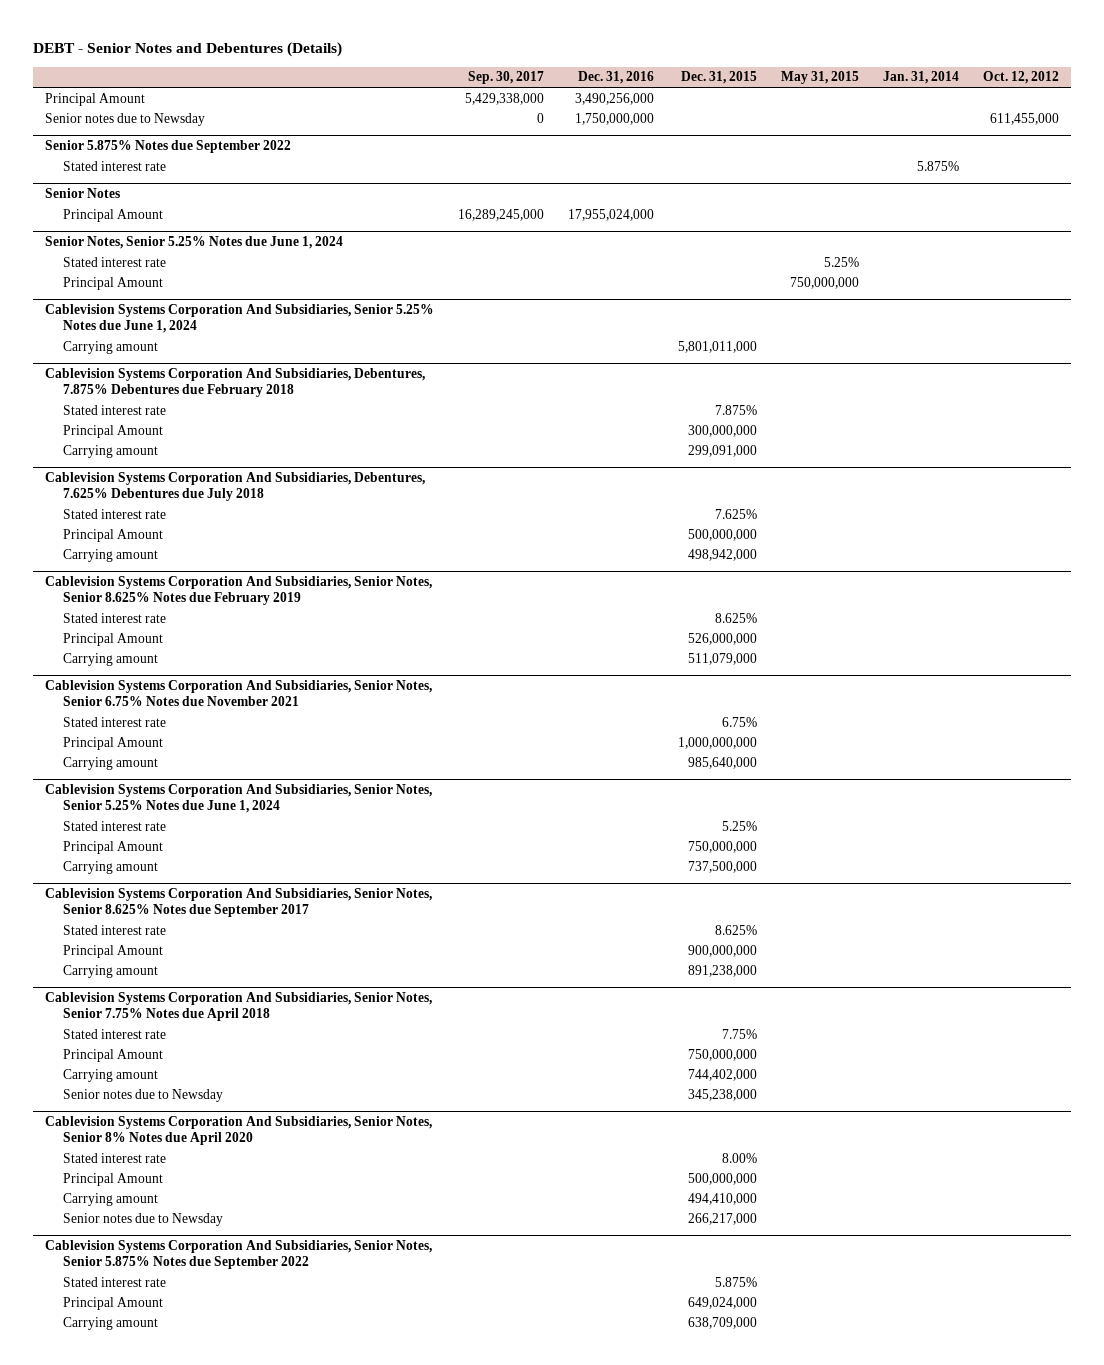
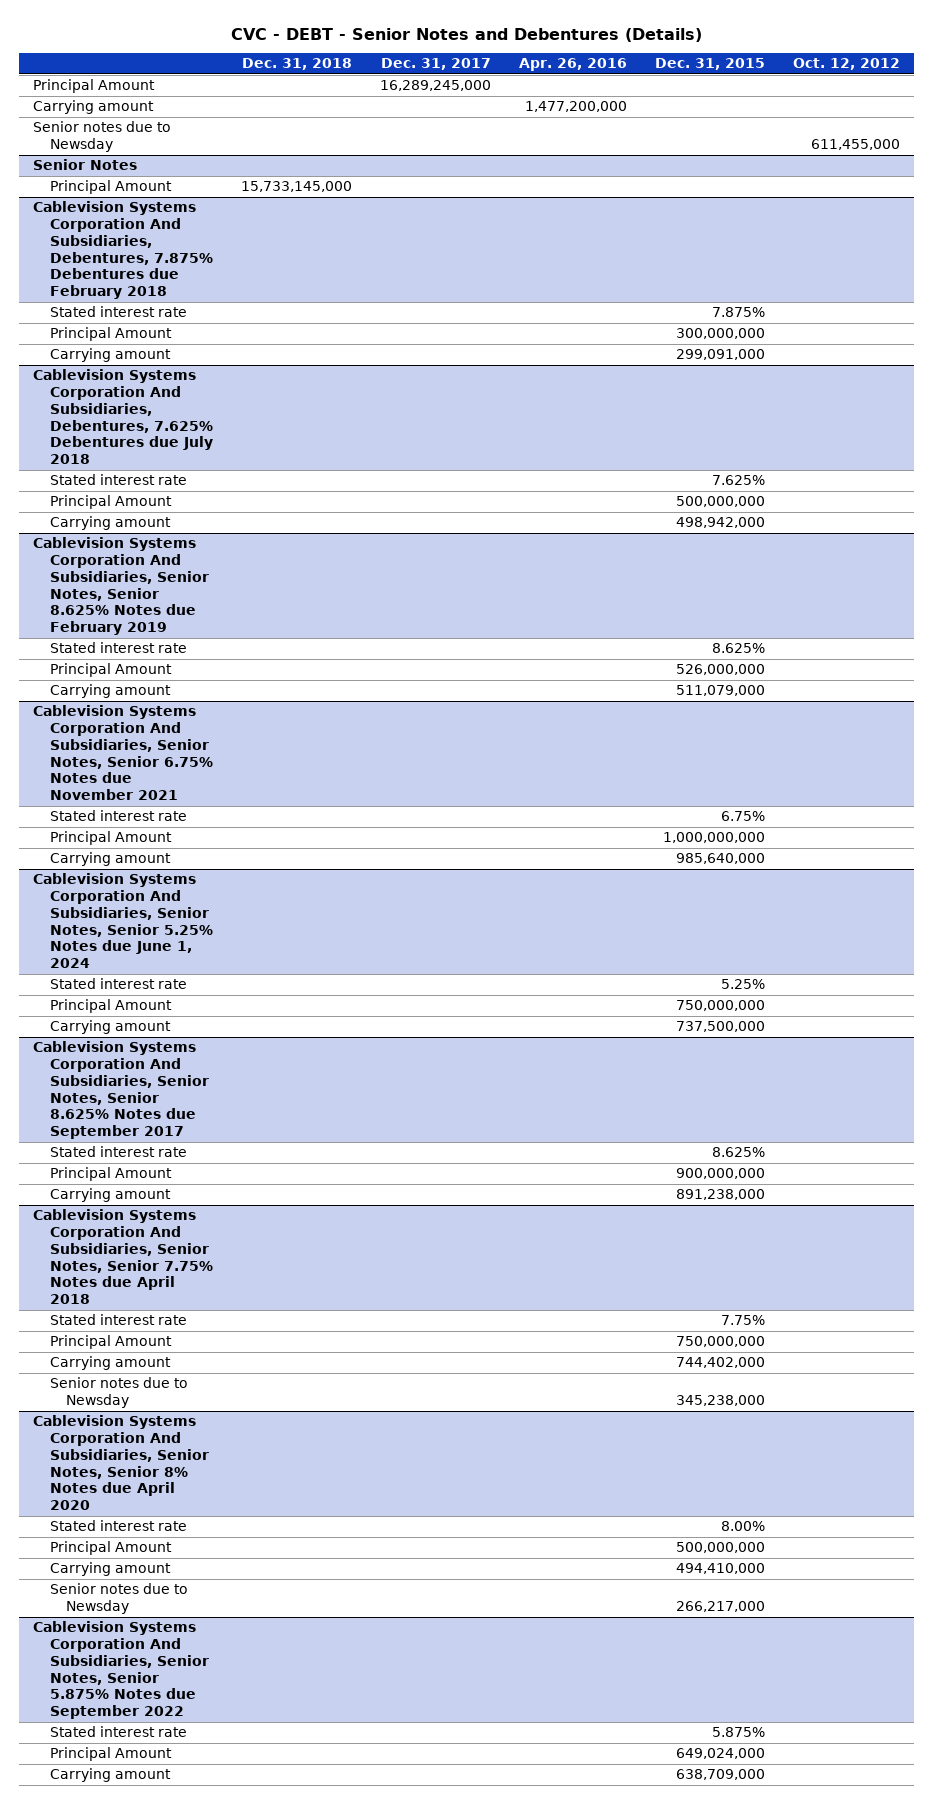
- DEBT - Senior Notes and Debentures (Details)
+ CVC - DEBT - Senior Notes and Debentures (Details)
- | Sep. 30, 2017 | Dec. 31, 2016 | Dec. 31, 2015 | May 31, 2015 | Jan. 31, 2014 | Oct. 12, 2012
+ | Dec. 31, 2018 | Dec. 31, 2017 | Apr. 26, 2016 | Dec. 31, 2015 | Oct. 12, 2012
+ Carrying amount | | | 1,477,200,000 | |
- Senior 5.875% Notes due September 2022
- Stated interest rate | | | | | 5.875% |
- Senior Notes, Senior 5.25% Notes due June 1, 2024
- Stated interest rate | | | | 5.25% | |
- Principal Amount | | | | 750,000,000 | |
- Cablevision Systems Corporation And Subsidiaries, Senior 5.25% Notes due June 1, 2024
- Carrying amount | | | 5,801,011,000 | | |

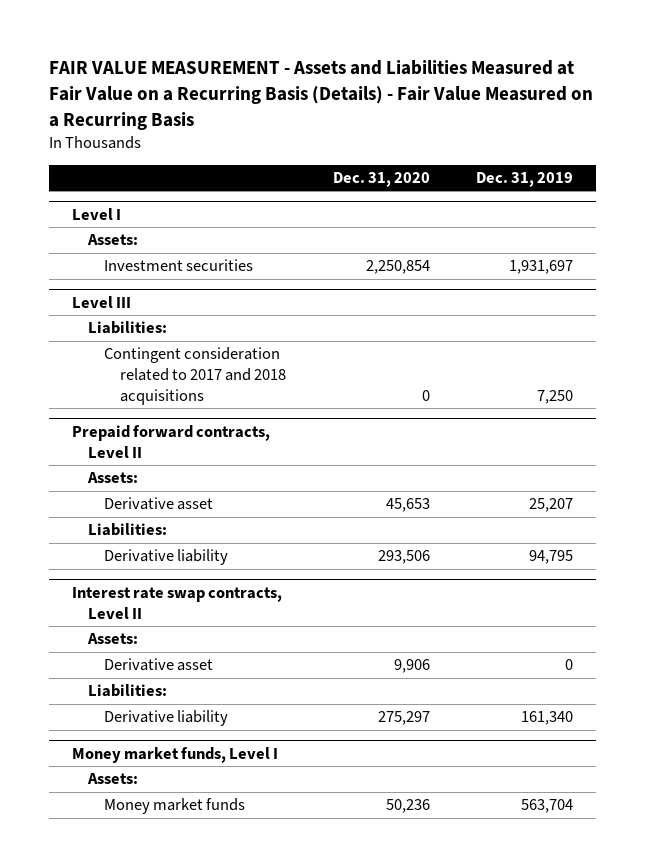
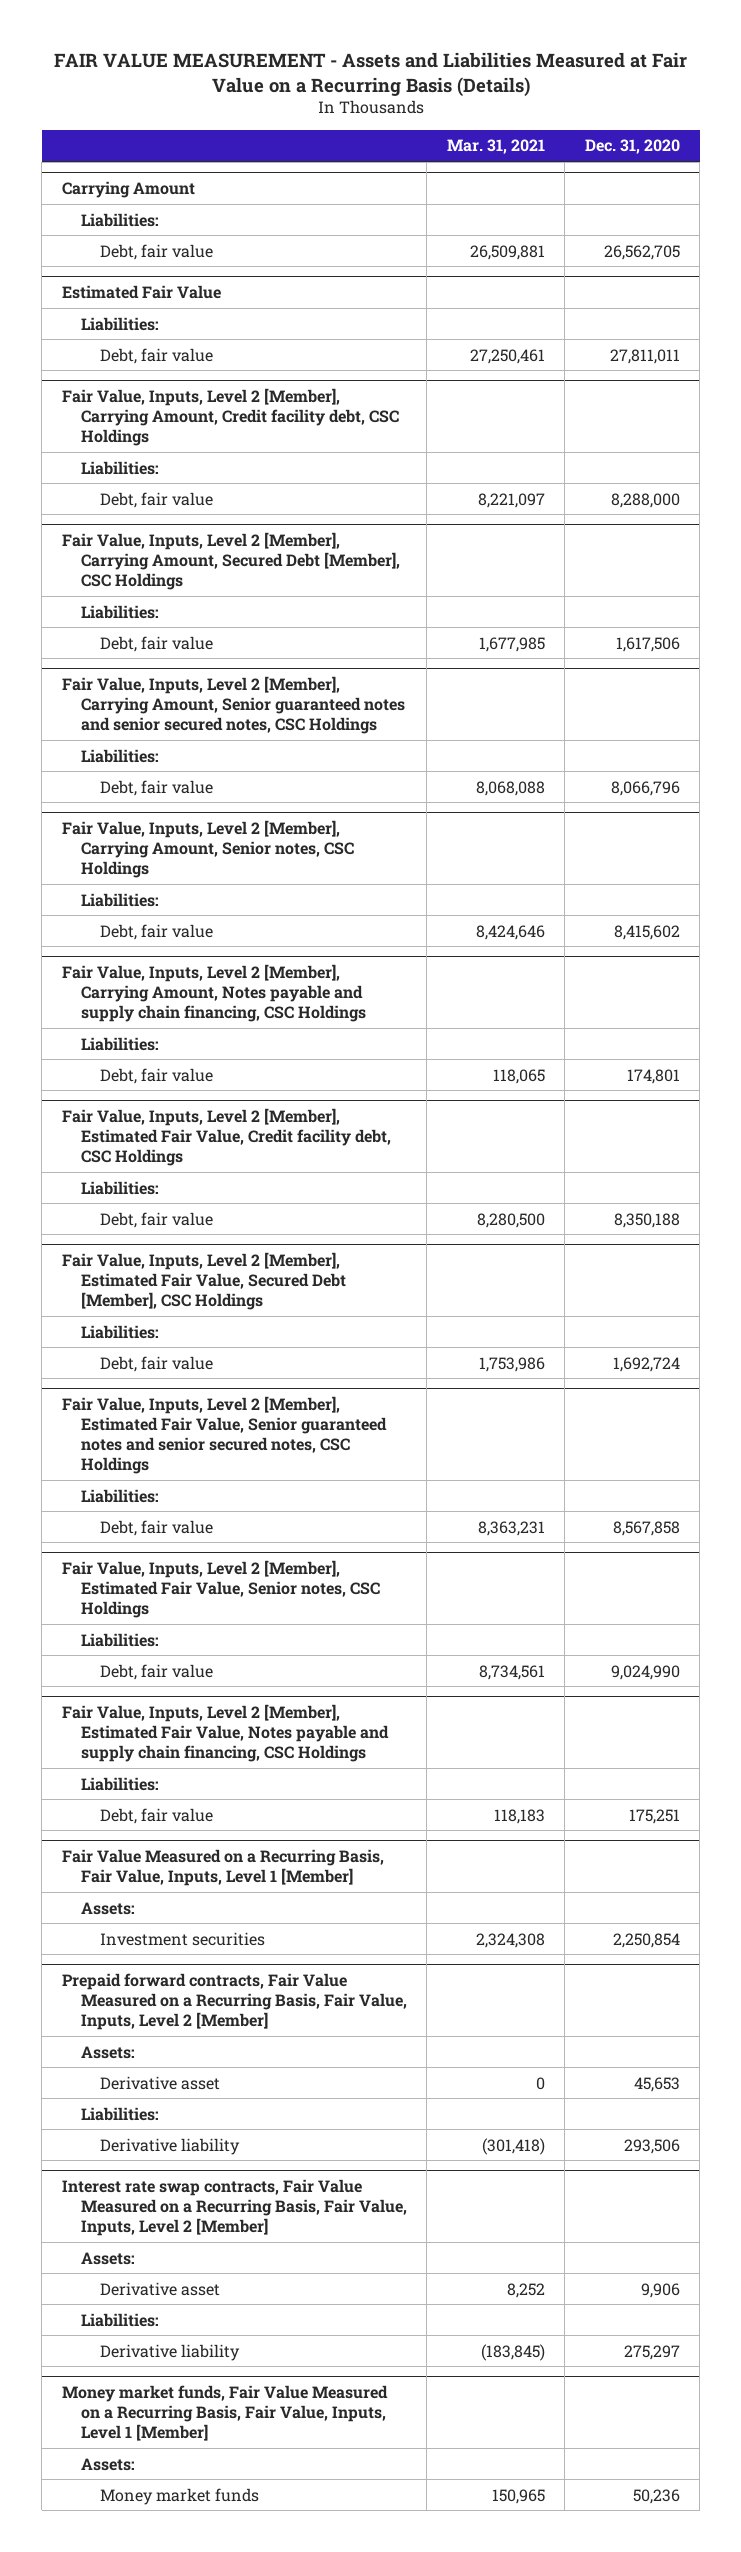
- FAIR VALUE MEASUREMENT - Assets and Liabilities Measured at Fair Value on a Recurring Basis (Details) - Fair Value Measured on a Recurring Basis
+ FAIR VALUE MEASUREMENT - Assets and Liabilities Measured at Fair Value on a Recurring Basis (Details)
- | Dec. 31, 2020 | Dec. 31, 2019
+ | Mar. 31, 2021 | Dec. 31, 2020
- Level I
+ Carrying Amount
+ Liabilities:
+ Debt, fair value | 26,509,881 | 26,562,705
+ Estimated Fair Value
+ Liabilities:
+ Debt, fair value | 27,250,461 | 27,811,011
+ Fair Value, Inputs, Level 2 [Member], Carrying Amount, Credit facility debt, CSC Holdings
+ Liabilities:
+ Debt, fair value | 8,221,097 | 8,288,000
+ Fair Value, Inputs, Level 2 [Member], Carrying Amount, Secured Debt [Member], CSC Holdings
+ Liabilities:
+ Debt, fair value | 1,677,985 | 1,617,506
+ Fair Value, Inputs, Level 2 [Member], Carrying Amount, Senior guaranteed notes and senior secured notes, CSC Holdings
+ Liabilities:
+ Debt, fair value | 8,068,088 | 8,066,796
+ Fair Value, Inputs, Level 2 [Member], Carrying Amount, Senior notes, CSC Holdings
+ Liabilities:
+ Debt, fair value | 8,424,646 | 8,415,602
+ Fair Value, Inputs, Level 2 [Member], Carrying Amount, Notes payable and supply chain financing, CSC Holdings
+ Liabilities:
+ Debt, fair value | 118,065 | 174,801
+ Fair Value, Inputs, Level 2 [Member], Estimated Fair Value, Credit facility debt, CSC Holdings
+ Liabilities:
+ Debt, fair value | 8,280,500 | 8,350,188
+ Fair Value, Inputs, Level 2 [Member], Estimated Fair Value, Secured Debt [Member], CSC Holdings
+ Liabilities:
+ Debt, fair value | 1,753,986 | 1,692,724
+ Fair Value, Inputs, Level 2 [Member], Estimated Fair Value, Senior guaranteed notes and senior secured notes, CSC Holdings
+ Liabilities:
+ Debt, fair value | 8,363,231 | 8,567,858
+ Fair Value, Inputs, Level 2 [Member], Estimated Fair Value, Senior notes, CSC Holdings
+ Liabilities:
+ Debt, fair value | 8,734,561 | 9,024,990
+ Fair Value, Inputs, Level 2 [Member], Estimated Fair Value, Notes payable and supply chain financing, CSC Holdings
+ Liabilities:
+ Debt, fair value | 118,183 | 175,251
+ Fair Value Measured on a Recurring Basis, Fair Value, Inputs, Level 1 [Member]
- Level III
- Liabilities:
- Contingent consideration related to 2017 and 2018 acquisitions | 0 | 7,250
- Prepaid forward contracts, Level II
+ Prepaid forward contracts, Fair Value Measured on a Recurring Basis, Fair Value, Inputs, Level 2 [Member]
- Interest rate swap contracts, Level II
+ Interest rate swap contracts, Fair Value Measured on a Recurring Basis, Fair Value, Inputs, Level 2 [Member]
- Money market funds, Level I
+ Money market funds, Fair Value Measured on a Recurring Basis, Fair Value, Inputs, Level 1 [Member]

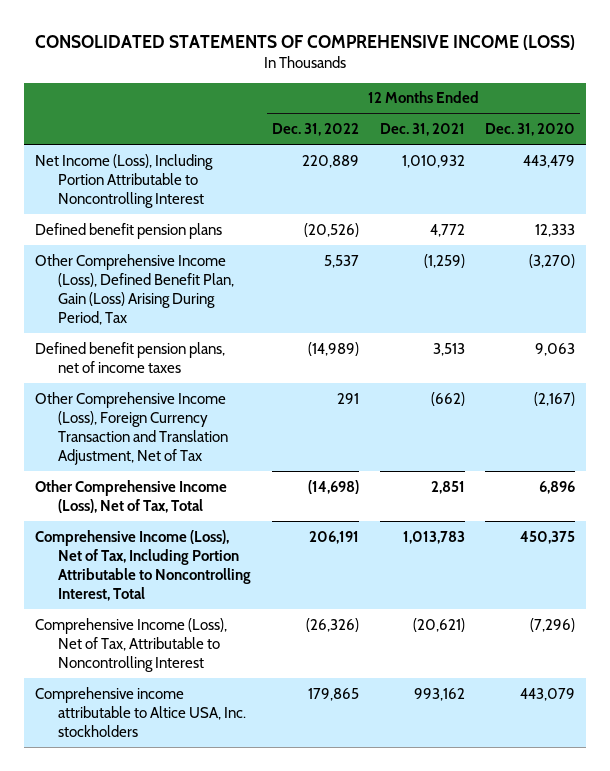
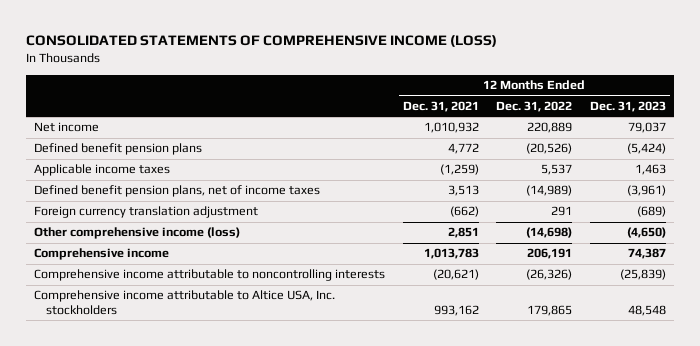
- | 12 Months Ended Dec. 31, 2022 | 12 Months Ended Dec. 31, 2021 | 12 Months Ended Dec. 31, 2020
+ | 12 Months Ended Dec. 31, 2021 | 12 Months Ended Dec. 31, 2022 | 12 Months Ended Dec. 31, 2023
- Net Income (Loss), Including Portion Attributable to Noncontrolling Interest | 220,889 | 1,010,932 | 443,479
+ Net income | 1,010,932 | 220,889 | 79,037
- Other Comprehensive Income (Loss), Defined Benefit Plan, Gain (Loss) Arising During Period, Tax | 5,537 | (1,259) | (3,270)
+ Applicable income taxes | (1,259) | 5,537 | 1,463
- Other Comprehensive Income (Loss), Foreign Currency Transaction and Translation Adjustment, Net of Tax | 291 | (662) | (2,167)
- Other Comprehensive Income (Loss), Net of Tax, Total | (14,698) | 2,851 | 6,896
- Comprehensive Income (Loss), Net of Tax, Including Portion Attributable to Noncontrolling Interest, Total | 206,191 | 1,013,783 | 450,375
- Comprehensive Income (Loss), Net of Tax, Attributable to Noncontrolling Interest | (26,326) | (20,621) | (7,296)
+ Foreign currency translation adjustment | (662) | 291 | (689)
+ Other comprehensive income (loss) | 2,851 | (14,698) | (4,650)
+ Comprehensive income | 1,013,783 | 206,191 | 74,387
+ Comprehensive income attributable to noncontrolling interests | (20,621) | (26,326) | (25,839)

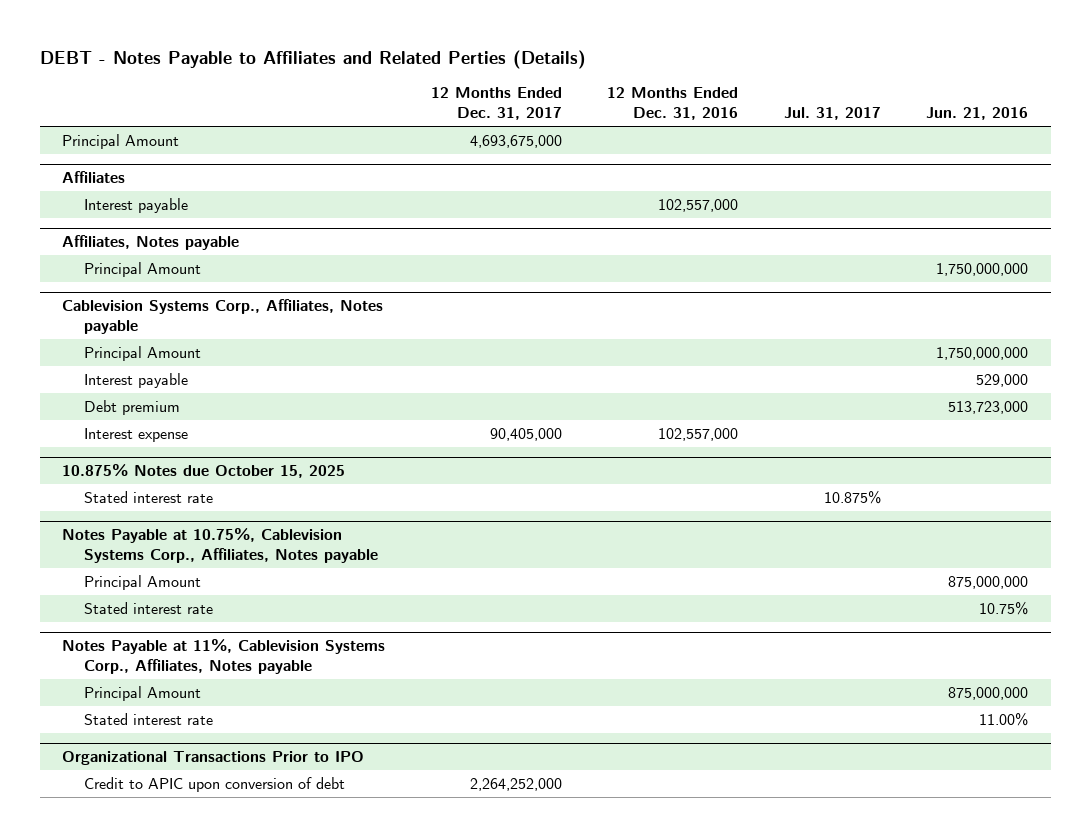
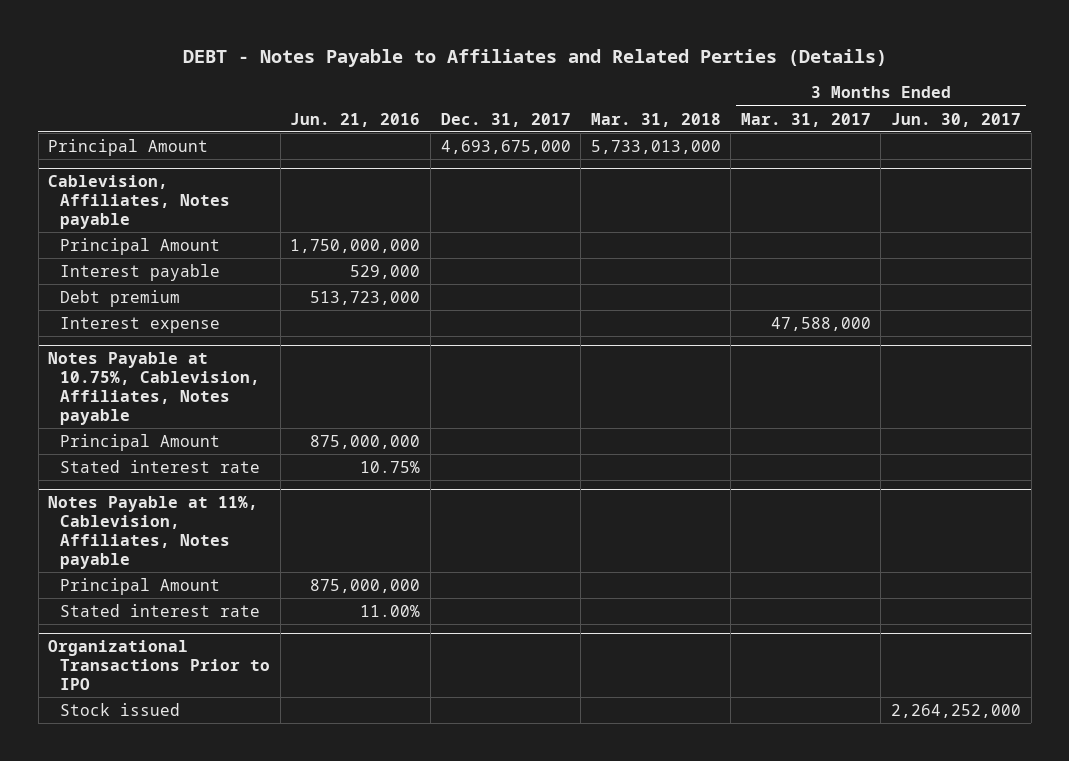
- | 12 Months Ended Dec. 31, 2017 | 12 Months Ended Dec. 31, 2016 | Jul. 31, 2017 | Jun. 21, 2016
+ | Jun. 21, 2016 | Dec. 31, 2017 | Mar. 31, 2018 | 3 Months Ended Mar. 31, 2017 | 3 Months Ended Jun. 30, 2017
- Affiliates
- Interest payable | | 102,557,000 | |
- Affiliates, Notes payable
- Principal Amount | | | | 1,750,000,000
- Cablevision Systems Corp., Affiliates, Notes payable
+ Cablevision, Affiliates, Notes payable
- 10.875% Notes due October 15, 2025
- Stated interest rate | | | 10.875% |
- Notes Payable at 10.75%, Cablevision Systems Corp., Affiliates, Notes payable
+ Notes Payable at 10.75%, Cablevision, Affiliates, Notes payable
- Notes Payable at 11%, Cablevision Systems Corp., Affiliates, Notes payable
+ Notes Payable at 11%, Cablevision, Affiliates, Notes payable
@ Organizational Transactions Prior to IPO
- Credit to APIC upon conversion of debt | 2,264,252,000 | | |
+ Stock issued | | | | | 2,264,252,000

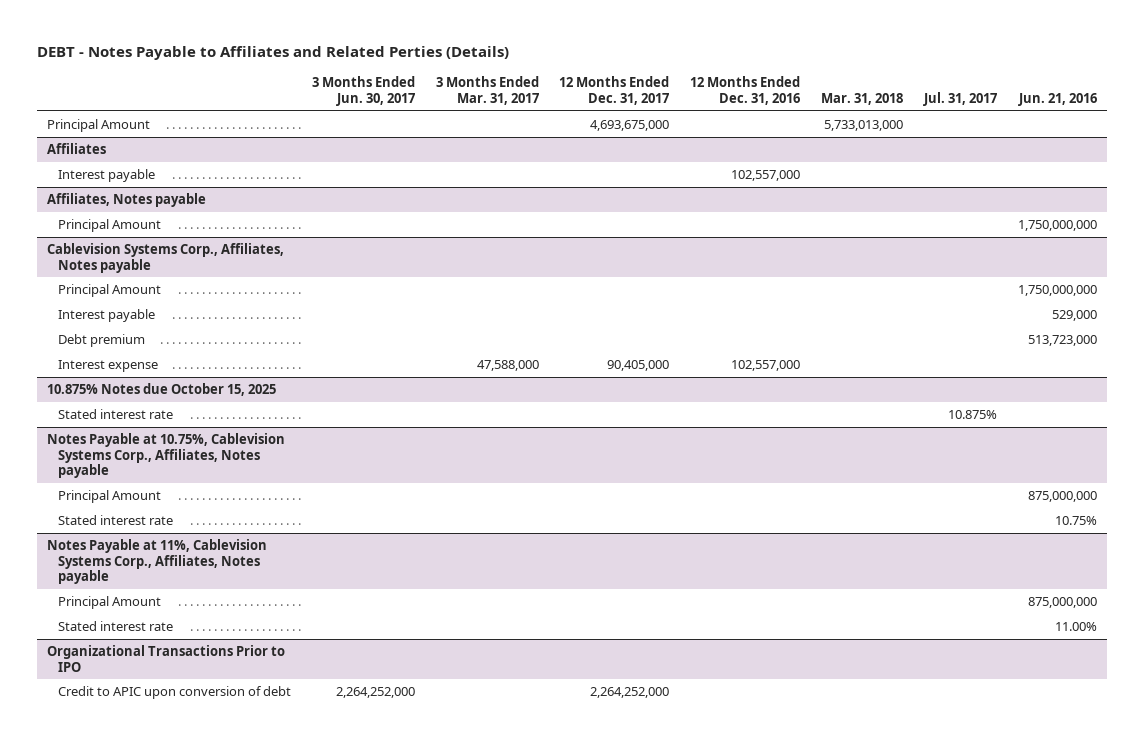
- | Jun. 21, 2016 | Dec. 31, 2017 | Mar. 31, 2018 | 3 Months Ended Mar. 31, 2017 | 3 Months Ended Jun. 30, 2017
+ | 3 Months Ended Jun. 30, 2017 | 3 Months Ended Mar. 31, 2017 | 12 Months Ended Dec. 31, 2017 | 12 Months Ended Dec. 31, 2016 | Mar. 31, 2018 | Jul. 31, 2017 | Jun. 21, 2016
- Cablevision, Affiliates, Notes payable
+ Affiliates
+ Interest payable | | | | 102,557,000 | | |
+ Affiliates, Notes payable
+ Cablevision Systems Corp., Affiliates, Notes payable
+ Principal Amount | | | | | | | 1,750,000,000
- Notes Payable at 10.75%, Cablevision, Affiliates, Notes payable
+ 10.875% Notes due October 15, 2025
+ Stated interest rate | | | | | | 10.875% |
+ Notes Payable at 10.75%, Cablevision Systems Corp., Affiliates, Notes payable
- Notes Payable at 11%, Cablevision, Affiliates, Notes payable
+ Notes Payable at 11%, Cablevision Systems Corp., Affiliates, Notes payable
@ Organizational Transactions Prior to IPO
- Stock issued | | | | | 2,264,252,000
+ Credit to APIC upon conversion of debt | 2,264,252,000 | | 2,264,252,000 | | | |

